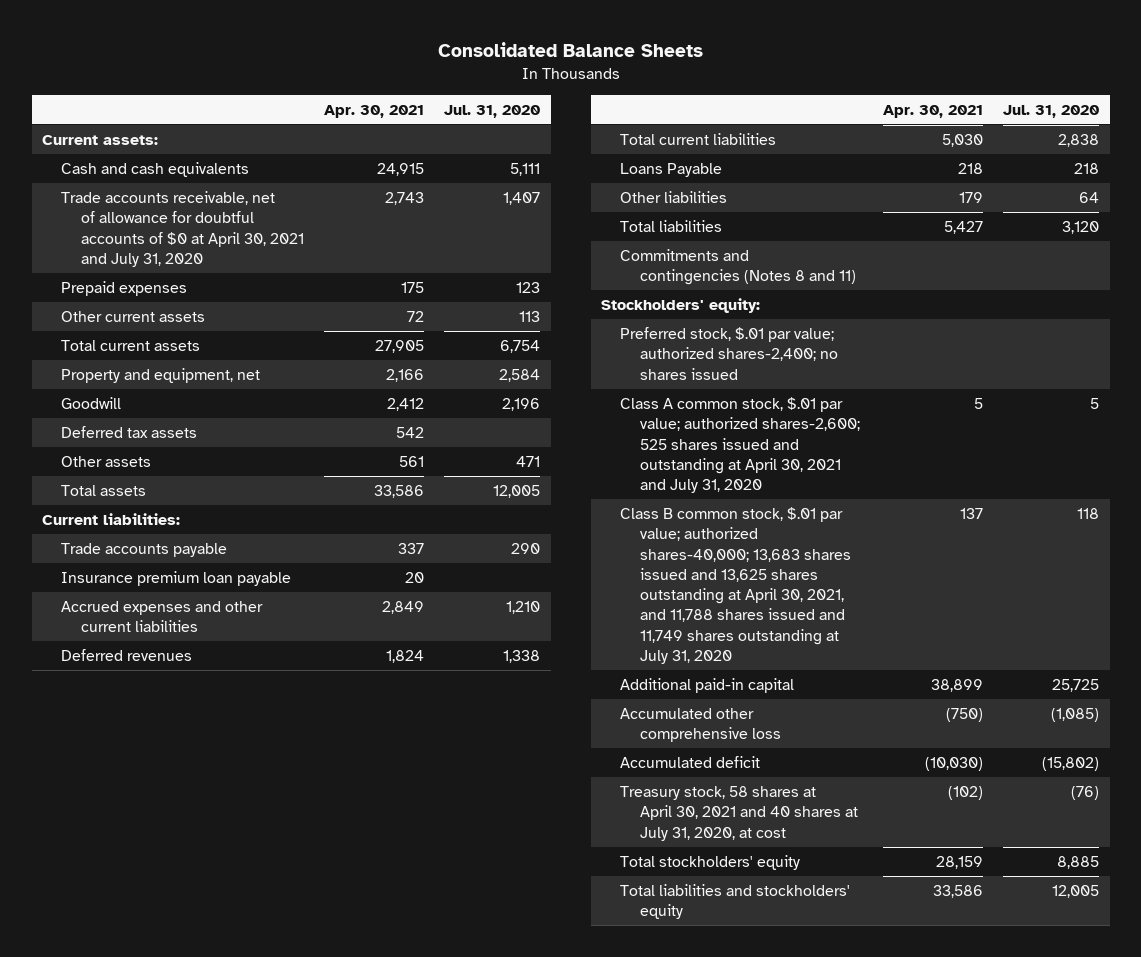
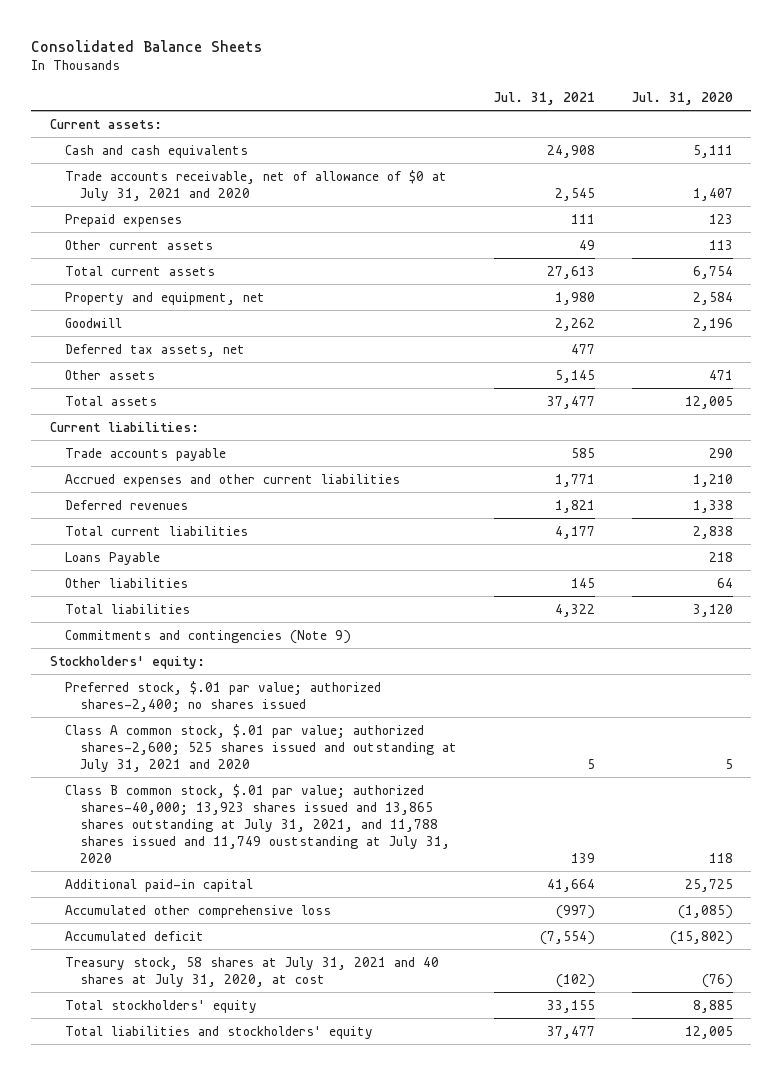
- | Apr. 30, 2021 | Jul. 31, 2020
+ | Jul. 31, 2021 | Jul. 31, 2020
- Trade accounts receivable, net of allowance for doubtful accounts of $0 at April 30, 2021 and July 31, 2020 | 2,743 | 1,407
+ Trade accounts receivable, net of allowance of $0 at July 31, 2021 and 2020 | 2,545 | 1,407
- Deferred tax assets | 542 |
+ Deferred tax assets, net | 477 |
- Insurance premium loan payable | 20 |
- Commitments and contingencies (Notes 8 and 11)
+ Commitments and contingencies (Note 9)
- Class A common stock, $.01 par value; authorized shares-2,600; 525 shares issued and outstanding at April 30, 2021 and July 31, 2020 | 5 | 5
- Class B common stock, $.01 par value; authorized shares-40,000; 13,683 shares issued and 13,625 shares outstanding at April 30, 2021, and 11,788 shares issued and 11,749 shares outstanding at July 31, 2020 | 137 | 118
+ Class A common stock, $.01 par value; authorized shares-2,600; 525 shares issued and outstanding at July 31, 2021 and 2020 | 5 | 5
+ Class B common stock, $.01 par value; authorized shares-40,000; 13,923 shares issued and 13,865 shares outstanding at July 31, 2021, and 11,788 shares issued and 11,749 ouststanding at July 31, 2020 | 139 | 118
- Treasury stock, 58 shares at April 30, 2021 and 40 shares at July 31, 2020, at cost | (102) | (76)
+ Treasury stock, 58 shares at July 31, 2021 and 40 shares at July 31, 2020, at cost | (102) | (76)

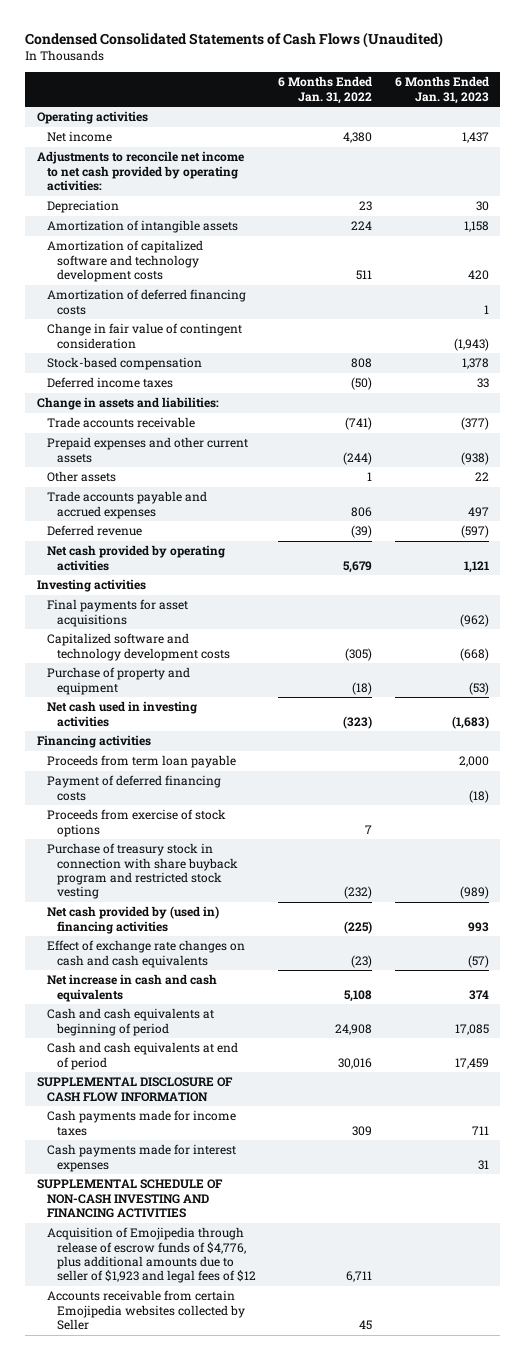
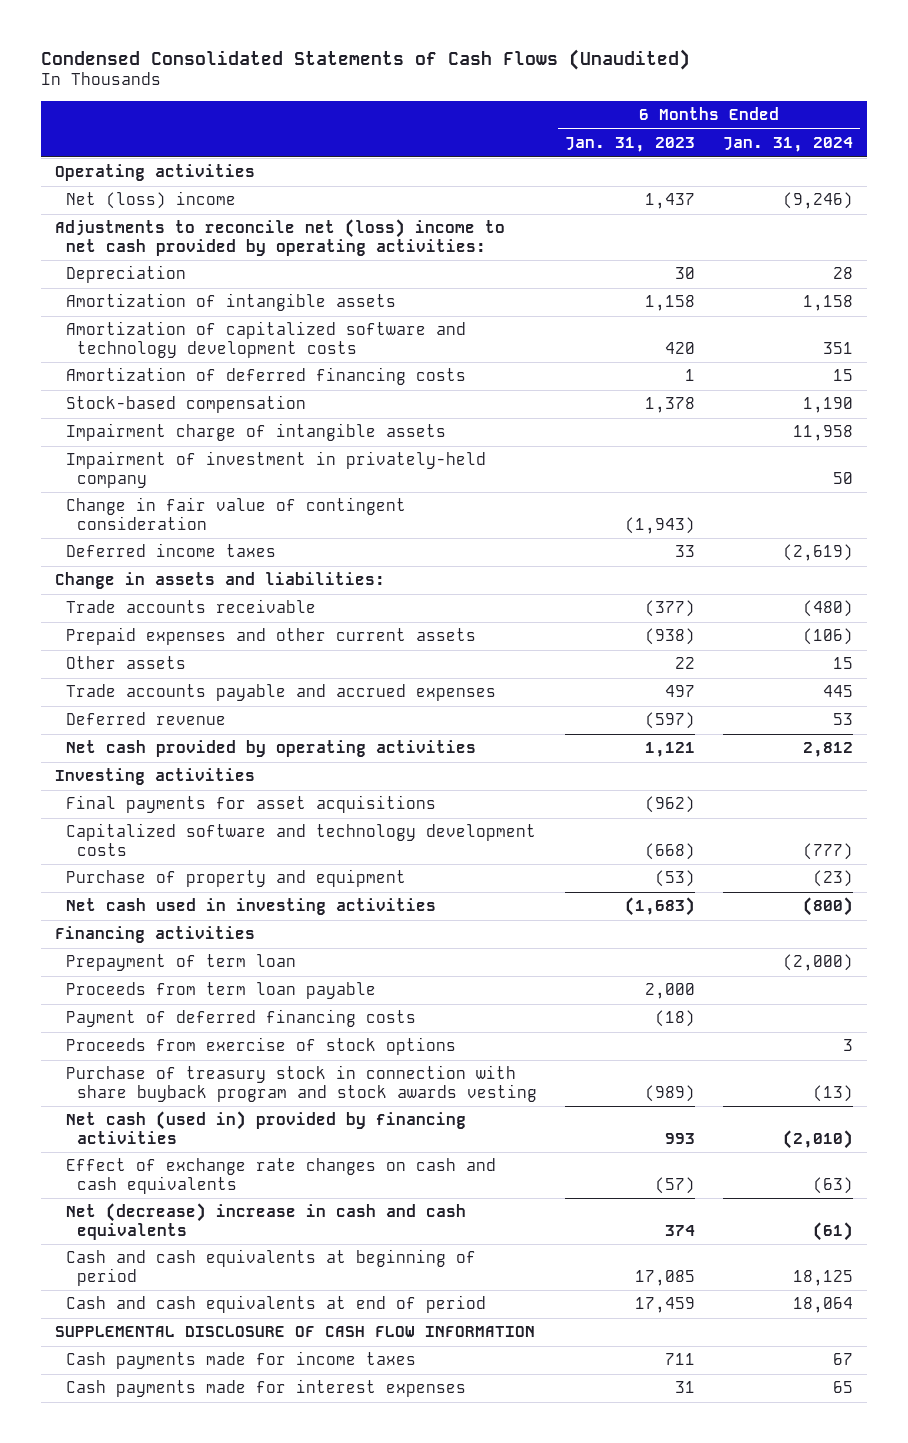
- | 6 Months Ended Jan. 31, 2022 | 6 Months Ended Jan. 31, 2023
+ | 6 Months Ended Jan. 31, 2023 | 6 Months Ended Jan. 31, 2024
- Net income | 4,380 | 1,437
- Adjustments to reconcile net income to net cash provided by operating activities:
+ Net (loss) income | 1,437 | (9,246)
+ Adjustments to reconcile net (loss) income to net cash provided by operating activities:
+ Impairment charge of intangible assets | | 11,958
+ Impairment of investment in privately-held company | | 50
moved down: Change in fair value of contingent consideration | (1,943) |
+ Prepayment of term loan | | (2,000)
- Purchase of treasury stock in connection with share buyback program and restricted stock vesting | (232) | (989)
- Net cash provided by (used in) financing activities | (225) | 993
+ Purchase of treasury stock in connection with share buyback program and stock awards vesting | (989) | (13)
+ Net cash (used in) provided by financing activities | 993 | (2,010)
- Net increase in cash and cash equivalents | 5,108 | 374
+ Net (decrease) increase in cash and cash equivalents | 374 | (61)
- SUPPLEMENTAL SCHEDULE OF NON-CASH INVESTING AND FINANCING ACTIVITIES
- Acquisition of Emojipedia through release of escrow funds of $4,776, plus additional amounts due to seller of $1,923 and legal fees of $12 | 6,711 |
- Accounts receivable from certain Emojipedia websites collected by Seller | 45 |

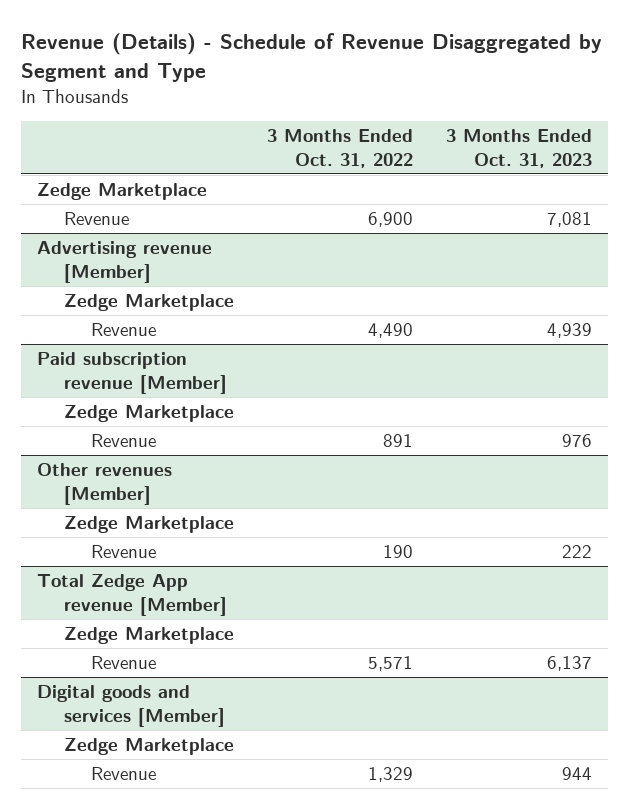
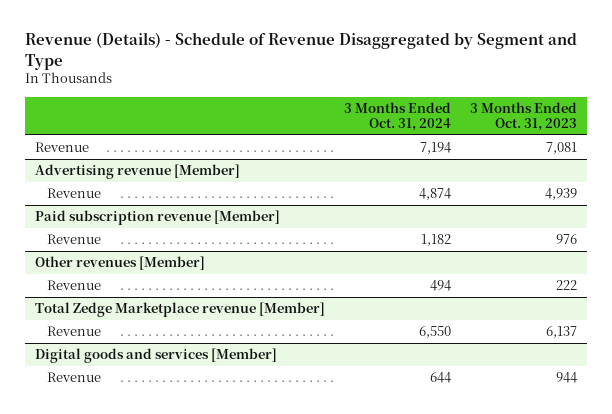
- | 3 Months Ended Oct. 31, 2022 | 3 Months Ended Oct. 31, 2023
+ | 3 Months Ended Oct. 31, 2024 | 3 Months Ended Oct. 31, 2023
- Zedge Marketplace
@ Advertising revenue [Member]
- Zedge Marketplace
@ Paid subscription revenue [Member]
- Zedge Marketplace
@ Other revenues [Member]
- Zedge Marketplace
- Total Zedge App revenue [Member]
- Zedge Marketplace
+ Total Zedge Marketplace revenue [Member]
@ Digital goods and services [Member]
- Zedge Marketplace

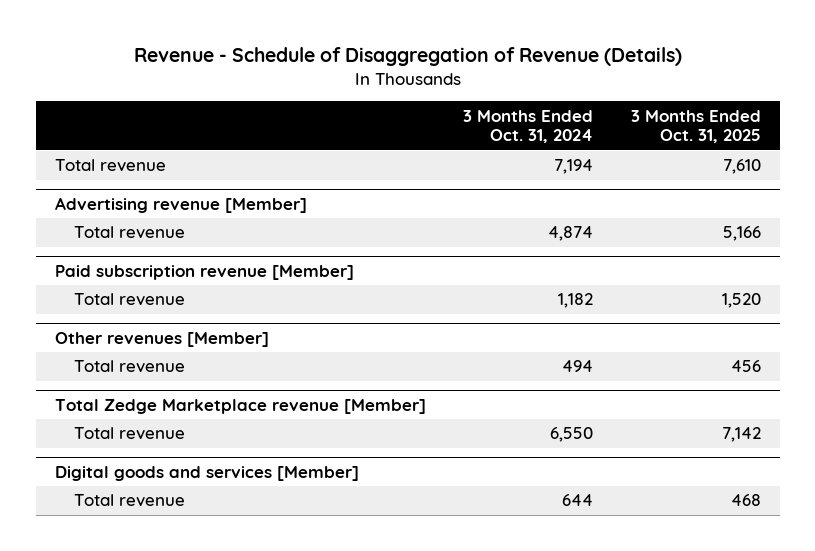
- Revenue (Details) - Schedule of Revenue Disaggregated by Segment and Type
+ Revenue - Schedule of Disaggregation of Revenue (Details)
- | 3 Months Ended Oct. 31, 2024 | 3 Months Ended Oct. 31, 2023
+ | 3 Months Ended Oct. 31, 2024 | 3 Months Ended Oct. 31, 2025
- Revenue | 7,194 | 7,081
+ Total revenue | 7,194 | 7,610
@ Advertising revenue [Member]
- Revenue | 4,874 | 4,939
+ Total revenue | 4,874 | 5,166
@ Paid subscription revenue [Member]
- Revenue | 1,182 | 976
+ Total revenue | 1,182 | 1,520
@ Other revenues [Member]
- Revenue | 494 | 222
+ Total revenue | 494 | 456
@ Total Zedge Marketplace revenue [Member]
- Revenue | 6,550 | 6,137
+ Total revenue | 6,550 | 7,142
@ Digital goods and services [Member]
- Revenue | 644 | 944
+ Total revenue | 644 | 468

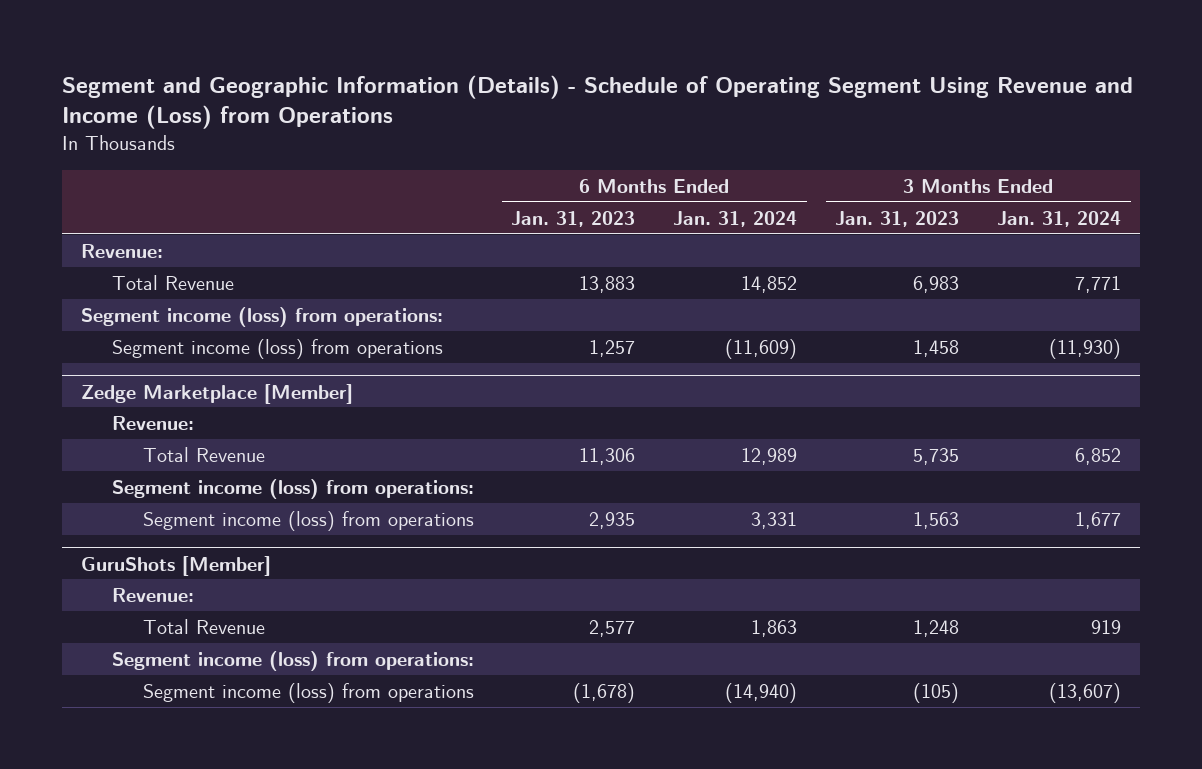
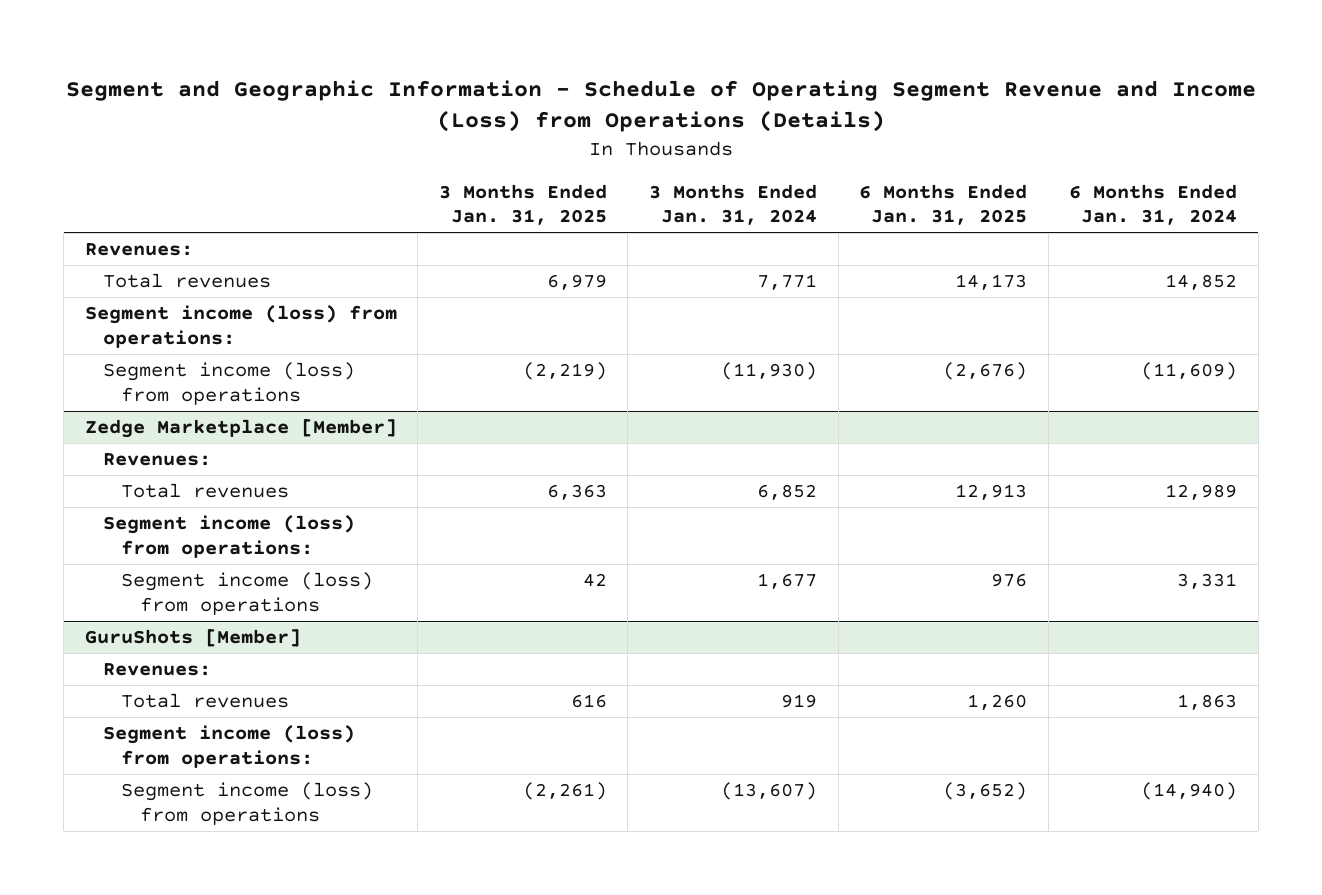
- Segment and Geographic Information (Details) - Schedule of Operating Segment Using Revenue and Income (Loss) from Operations
+ Segment and Geographic Information - Schedule of Operating Segment Revenue and Income (Loss) from Operations (Details)
- | 6 Months Ended Jan. 31, 2023 | 6 Months Ended Jan. 31, 2024 | 3 Months Ended Jan. 31, 2023 | 3 Months Ended Jan. 31, 2024
+ | 3 Months Ended Jan. 31, 2025 | 3 Months Ended Jan. 31, 2024 | 6 Months Ended Jan. 31, 2025 | 6 Months Ended Jan. 31, 2024
- Revenue:
- Total Revenue | 13,883 | 14,852 | 6,983 | 7,771
+ Revenues:
+ Total revenues | 6,979 | 7,771 | 14,173 | 14,852
@ Zedge Marketplace [Member]
- Revenue:
- Total Revenue | 11,306 | 12,989 | 5,735 | 6,852
+ Revenues:
+ Total revenues | 6,363 | 6,852 | 12,913 | 12,989
@ GuruShots [Member]
- Revenue:
- Total Revenue | 2,577 | 1,863 | 1,248 | 919
+ Revenues:
+ Total revenues | 616 | 919 | 1,260 | 1,863

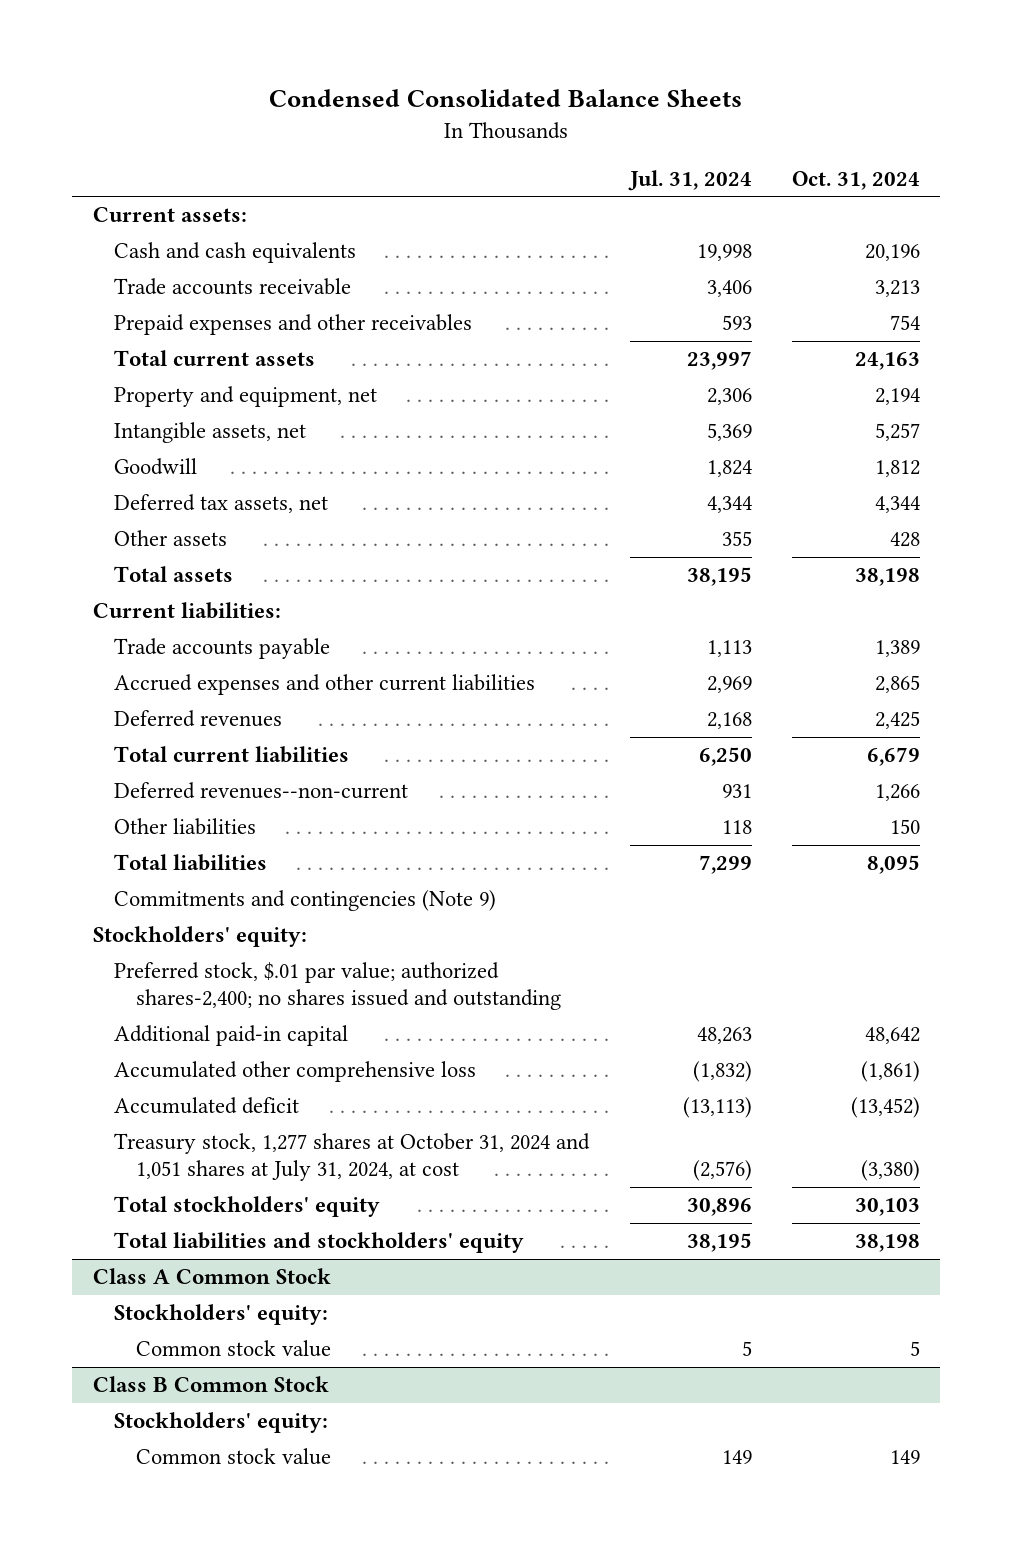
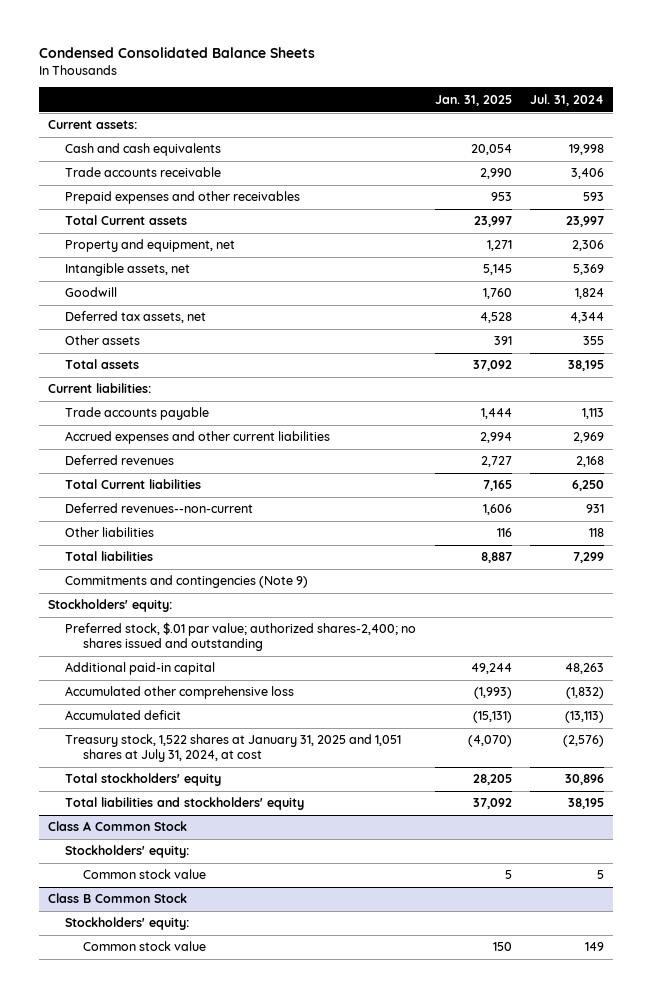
- | Jul. 31, 2024 | Oct. 31, 2024
+ | Jan. 31, 2025 | Jul. 31, 2024
- Total current assets | 23,997 | 24,163
+ Total Current assets | 23,997 | 23,997
- Total current liabilities | 6,250 | 6,679
+ Total Current liabilities | 7,165 | 6,250
- Treasury stock, 1,277 shares at October 31, 2024 and 1,051 shares at July 31, 2024, at cost | (2,576) | (3,380)
+ Treasury stock, 1,522 shares at January 31, 2025 and 1,051 shares at July 31, 2024, at cost | (4,070) | (2,576)

